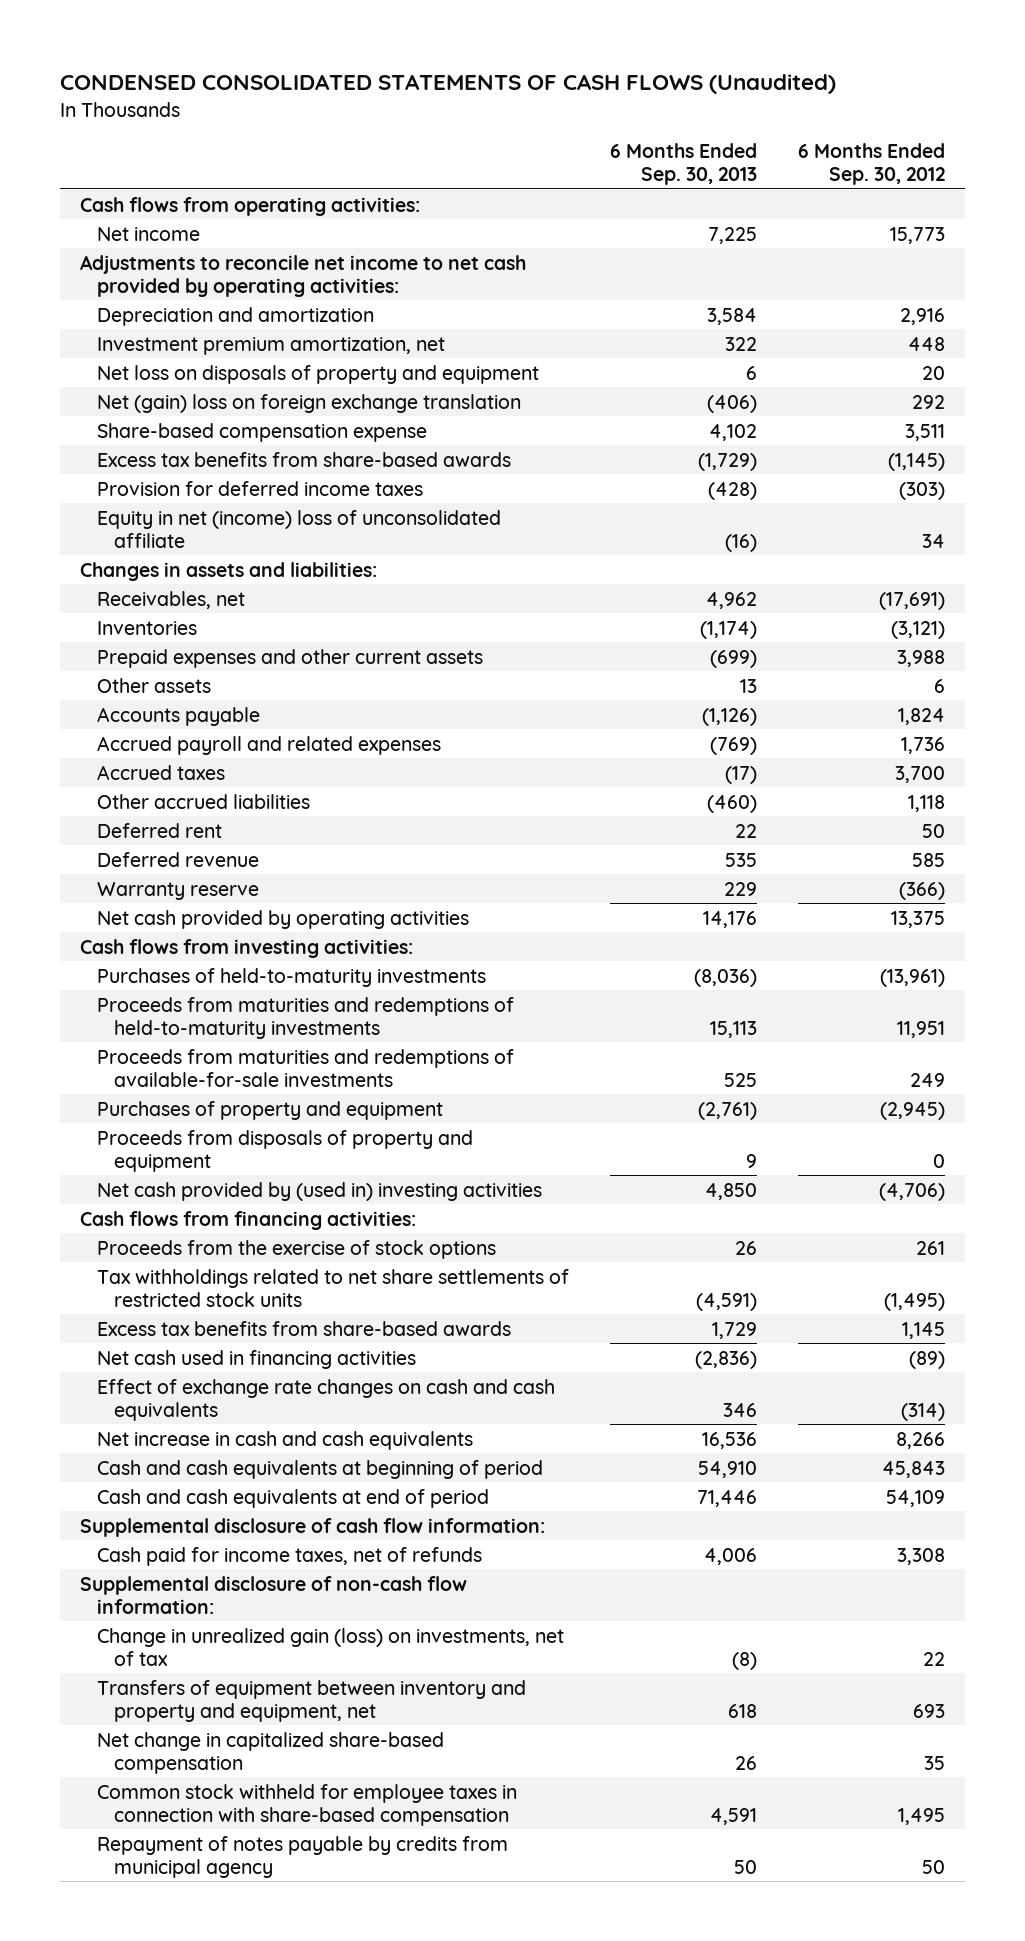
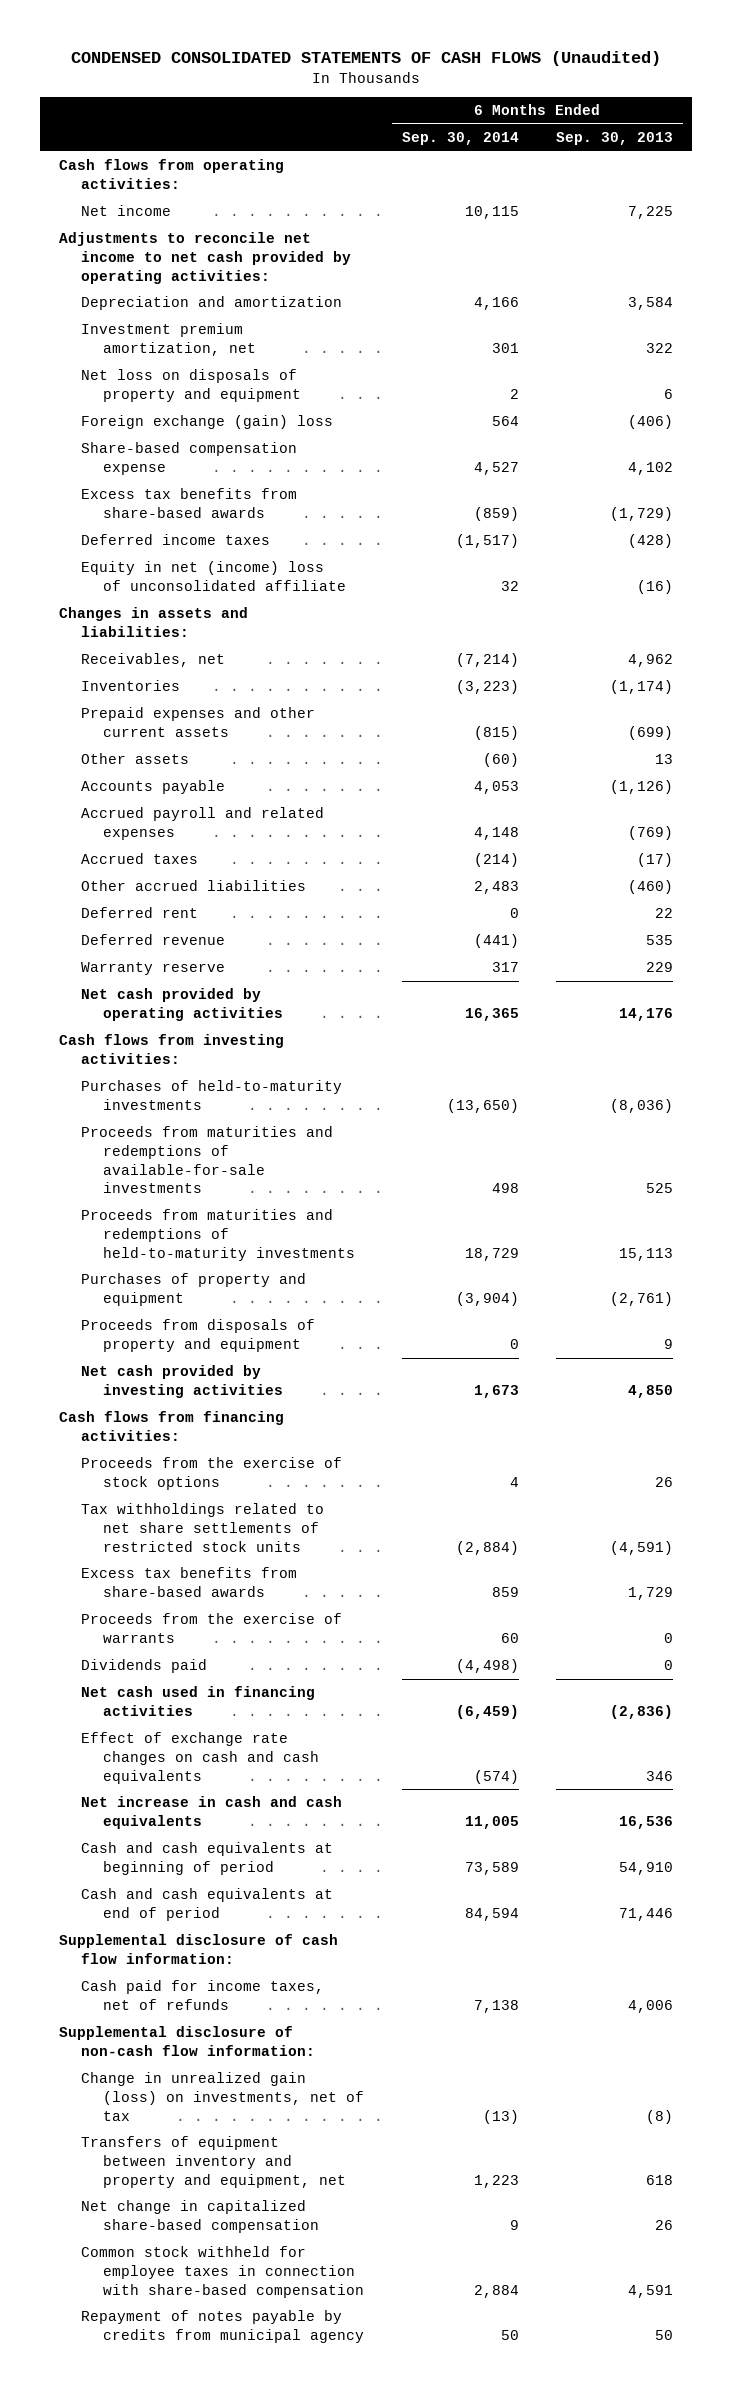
- | 6 Months Ended Sep. 30, 2013 | 6 Months Ended Sep. 30, 2012
+ | 6 Months Ended Sep. 30, 2014 | 6 Months Ended Sep. 30, 2013
- Net (gain) loss on foreign exchange translation | (406) | 292
+ Foreign exchange (gain) loss | 564 | (406)
- Provision for deferred income taxes | (428) | (303)
+ Deferred income taxes | (1,517) | (428)
moved down: Proceeds from maturities and redemptions of held-to-maturity investments | 18,729 | 15,113
- Net cash provided by (used in) investing activities | 4,850 | (4,706)
+ Net cash provided by investing activities | 1,673 | 4,850
+ Proceeds from the exercise of warrants | 60 | 0
+ Dividends paid | (4,498) | 0

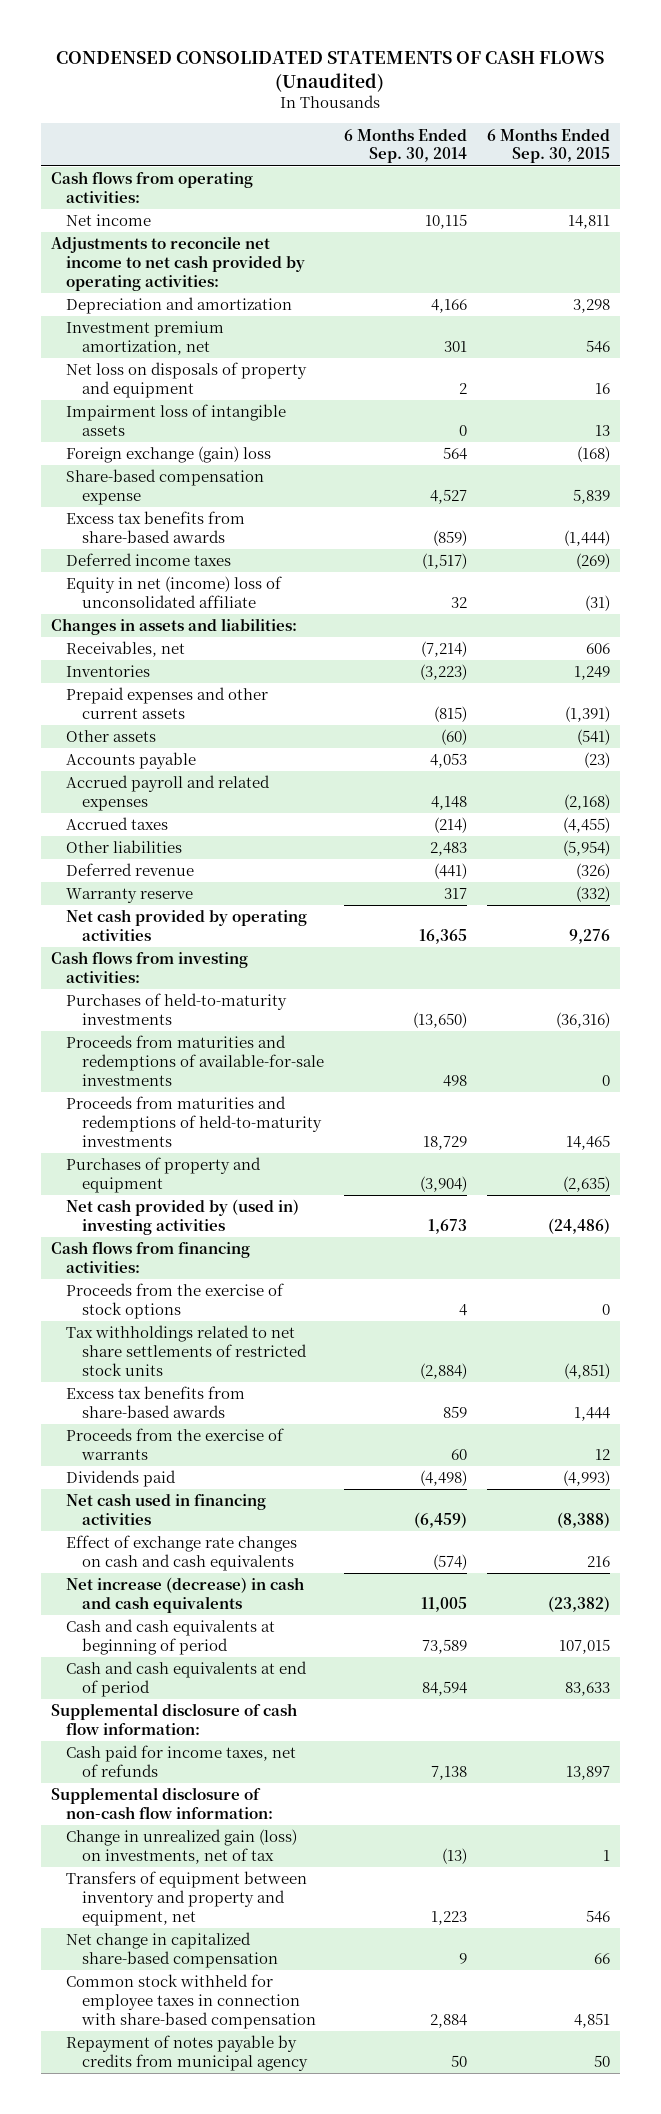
- | 6 Months Ended Sep. 30, 2014 | 6 Months Ended Sep. 30, 2013
+ | 6 Months Ended Sep. 30, 2014 | 6 Months Ended Sep. 30, 2015
+ Impairment loss of intangible assets | 0 | 13
- Other accrued liabilities | 2,483 | (460)
- Deferred rent | 0 | 22
+ Other liabilities | 2,483 | (5,954)
- Proceeds from disposals of property and equipment | 0 | 9
- Net cash provided by investing activities | 1,673 | 4,850
+ Net cash provided by (used in) investing activities | 1,673 | (24,486)
- Net increase in cash and cash equivalents | 11,005 | 16,536
+ Net increase (decrease) in cash and cash equivalents | 11,005 | (23,382)

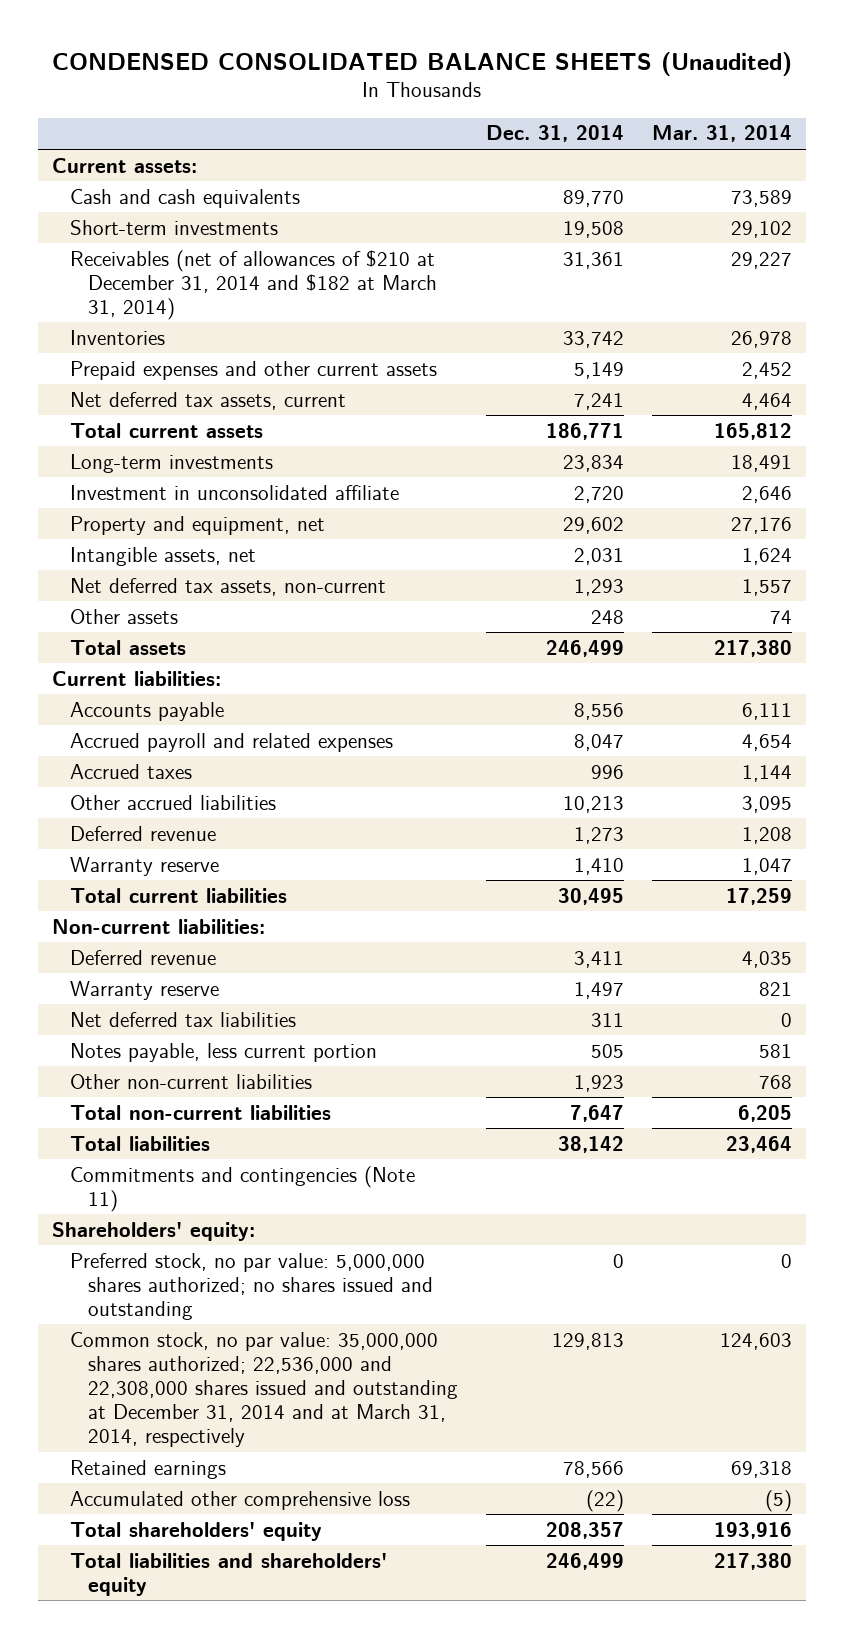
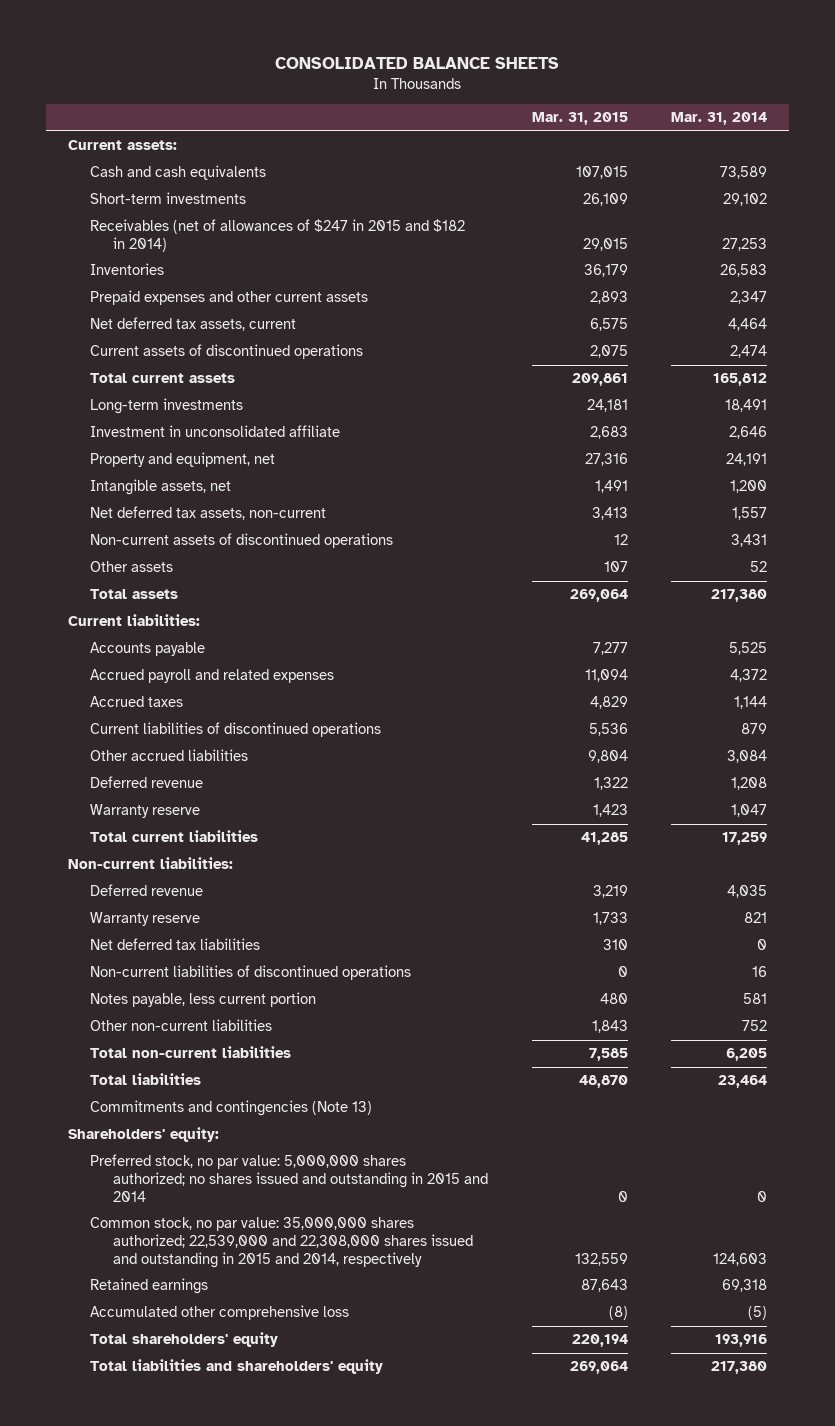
- CONDENSED CONSOLIDATED BALANCE SHEETS (Unaudited)
+ CONSOLIDATED BALANCE SHEETS
- | Dec. 31, 2014 | Mar. 31, 2014
+ | Mar. 31, 2015 | Mar. 31, 2014
- Receivables (net of allowances of $210 at December 31, 2014 and $182 at March 31, 2014) | 31,361 | 29,227
- Inventories | 33,742 | 26,978
- Prepaid expenses and other current assets | 5,149 | 2,452
+ Receivables (net of allowances of $247 in 2015 and $182 in 2014) | 29,015 | 27,253
+ Inventories | 36,179 | 26,583
+ Prepaid expenses and other current assets | 2,893 | 2,347
+ Current assets of discontinued operations | 2,075 | 2,474
- Property and equipment, net | 29,602 | 27,176
- Intangible assets, net | 2,031 | 1,624
+ Property and equipment, net | 27,316 | 24,191
+ Intangible assets, net | 1,491 | 1,200
- Other assets | 248 | 74
+ Non-current assets of discontinued operations | 12 | 3,431
+ Other assets | 107 | 52
- Accounts payable | 8,556 | 6,111
- Accrued payroll and related expenses | 8,047 | 4,654
+ Accounts payable | 7,277 | 5,525
+ Accrued payroll and related expenses | 11,094 | 4,372
- Other accrued liabilities | 10,213 | 3,095
+ Current liabilities of discontinued operations | 5,536 | 879
+ Other accrued liabilities | 9,804 | 3,084
+ Non-current liabilities of discontinued operations | 0 | 16
- Other non-current liabilities | 1,923 | 768
+ Other non-current liabilities | 1,843 | 752
- Commitments and contingencies (Note 11)
+ Commitments and contingencies (Note 13)
- Preferred stock, no par value: 5,000,000 shares authorized; no shares issued and outstanding | 0 | 0
- Common stock, no par value: 35,000,000 shares authorized; 22,536,000 and 22,308,000 shares issued and outstanding at December 31, 2014 and at March 31, 2014, respectively | 129,813 | 124,603
+ Preferred stock, no par value: 5,000,000 shares authorized; no shares issued and outstanding in 2015 and 2014 | 0 | 0
+ Common stock, no par value: 35,000,000 shares authorized; 22,539,000 and 22,308,000 shares issued and outstanding in 2015 and 2014, respectively | 132,559 | 124,603

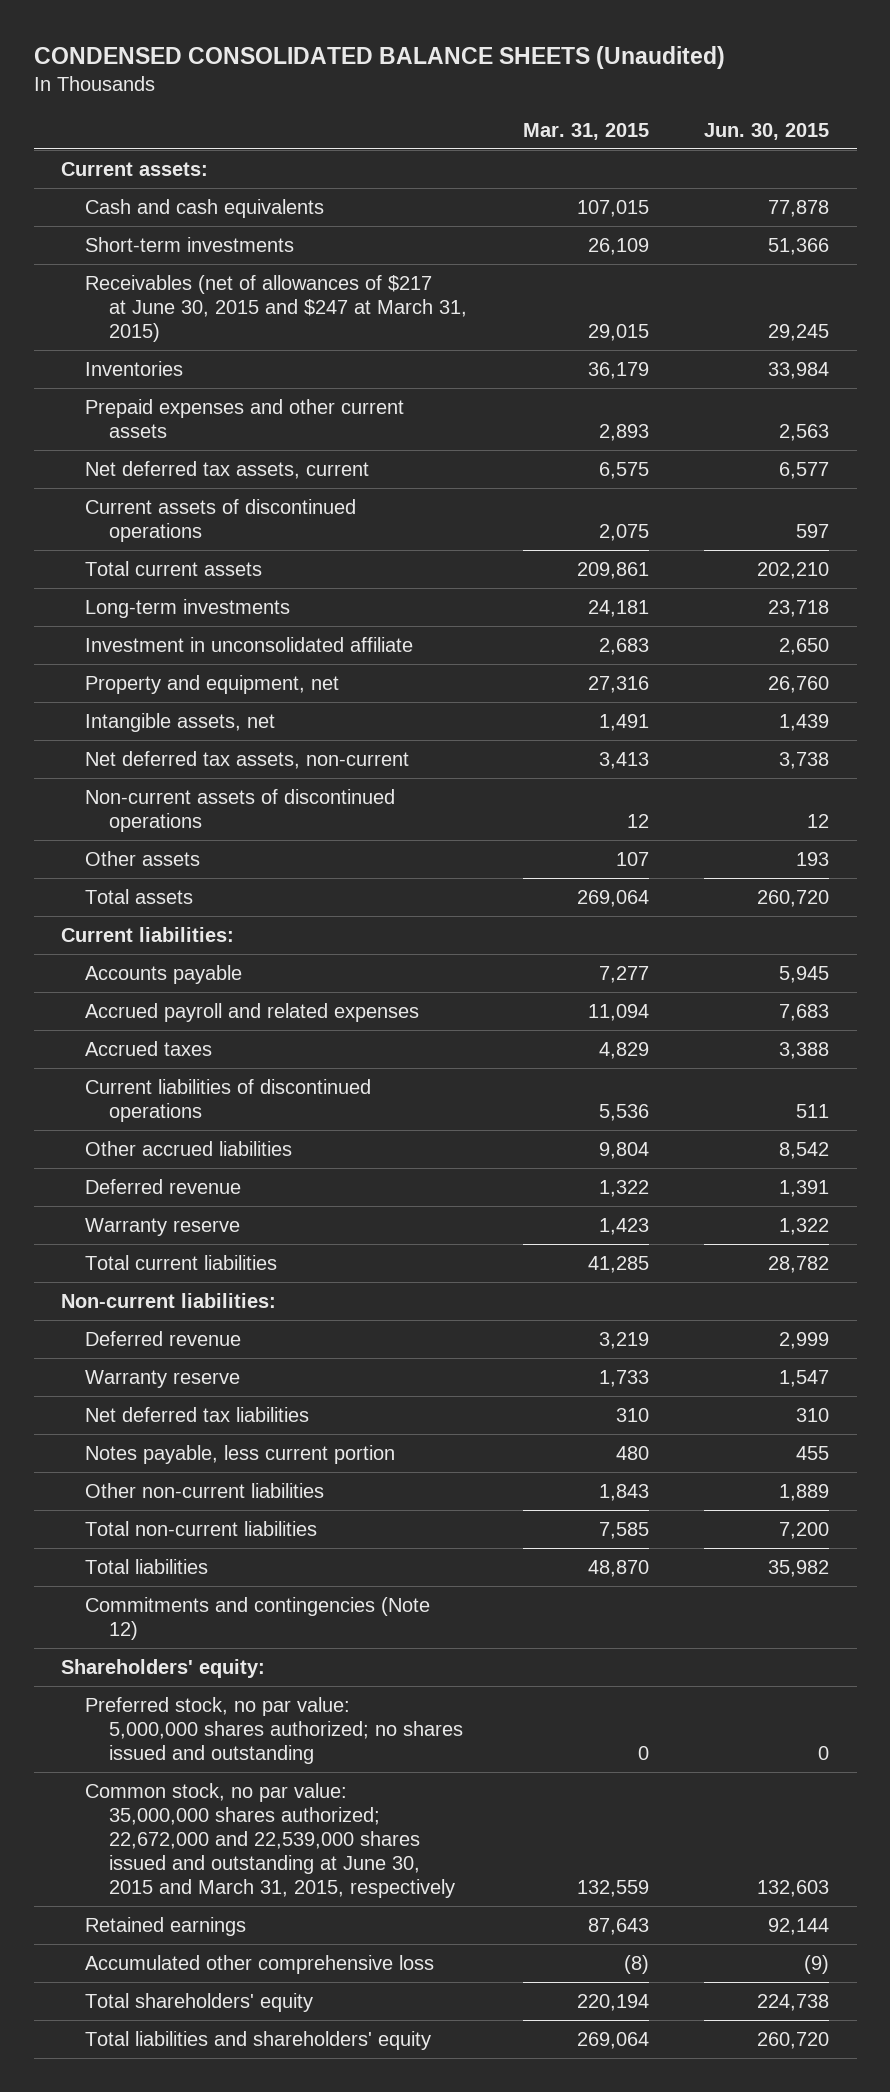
- CONSOLIDATED BALANCE SHEETS
+ CONDENSED CONSOLIDATED BALANCE SHEETS (Unaudited)
- | Mar. 31, 2015 | Mar. 31, 2014
+ | Mar. 31, 2015 | Jun. 30, 2015
- Receivables (net of allowances of $247 in 2015 and $182 in 2014) | 29,015 | 27,253
+ Receivables (net of allowances of $217 at June 30, 2015 and $247 at March 31, 2015) | 29,015 | 29,245
- Non-current liabilities of discontinued operations | 0 | 16
- Commitments and contingencies (Note 13)
+ Commitments and contingencies (Note 12)
- Preferred stock, no par value: 5,000,000 shares authorized; no shares issued and outstanding in 2015 and 2014 | 0 | 0
- Common stock, no par value: 35,000,000 shares authorized; 22,539,000 and 22,308,000 shares issued and outstanding in 2015 and 2014, respectively | 132,559 | 124,603
+ Preferred stock, no par value: 5,000,000 shares authorized; no shares issued and outstanding | 0 | 0
+ Common stock, no par value: 35,000,000 shares authorized; 22,672,000 and 22,539,000 shares issued and outstanding at June 30, 2015 and March 31, 2015, respectively | 132,559 | 132,603

